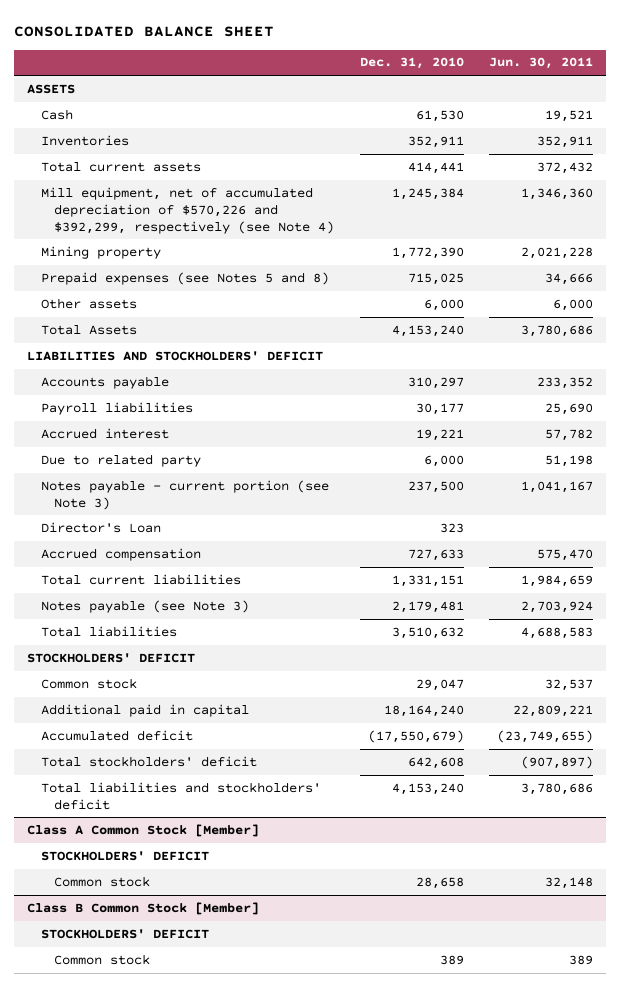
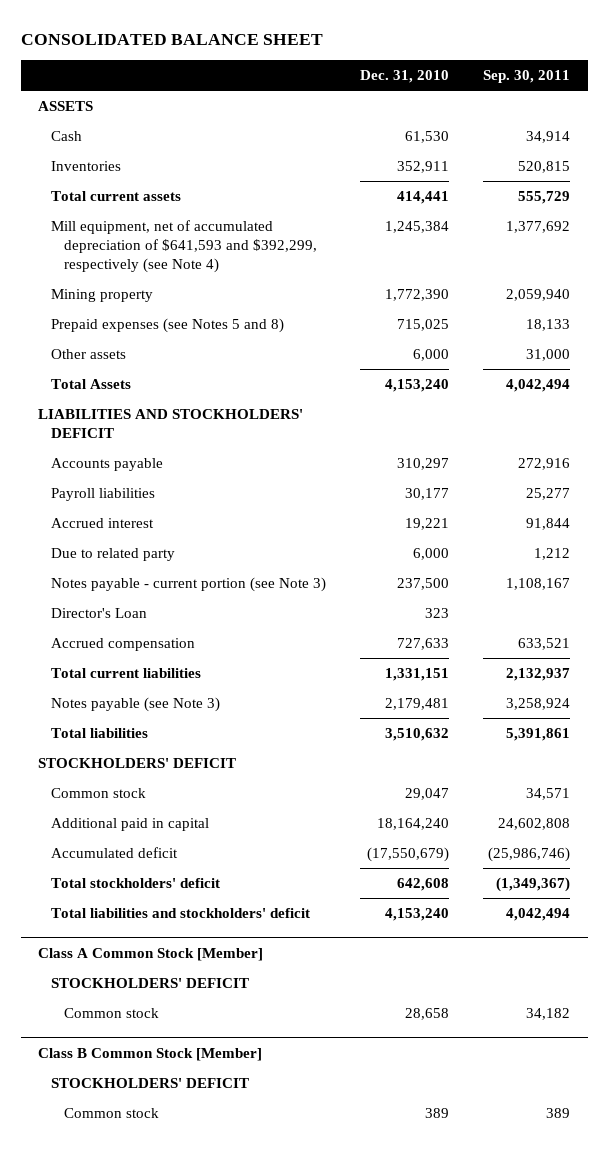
- | Dec. 31, 2010 | Jun. 30, 2011
+ | Dec. 31, 2010 | Sep. 30, 2011
- Mill equipment, net of accumulated depreciation of $570,226 and $392,299, respectively (see Note 4) | 1,245,384 | 1,346,360
+ Mill equipment, net of accumulated depreciation of $641,593 and $392,299, respectively (see Note 4) | 1,245,384 | 1,377,692

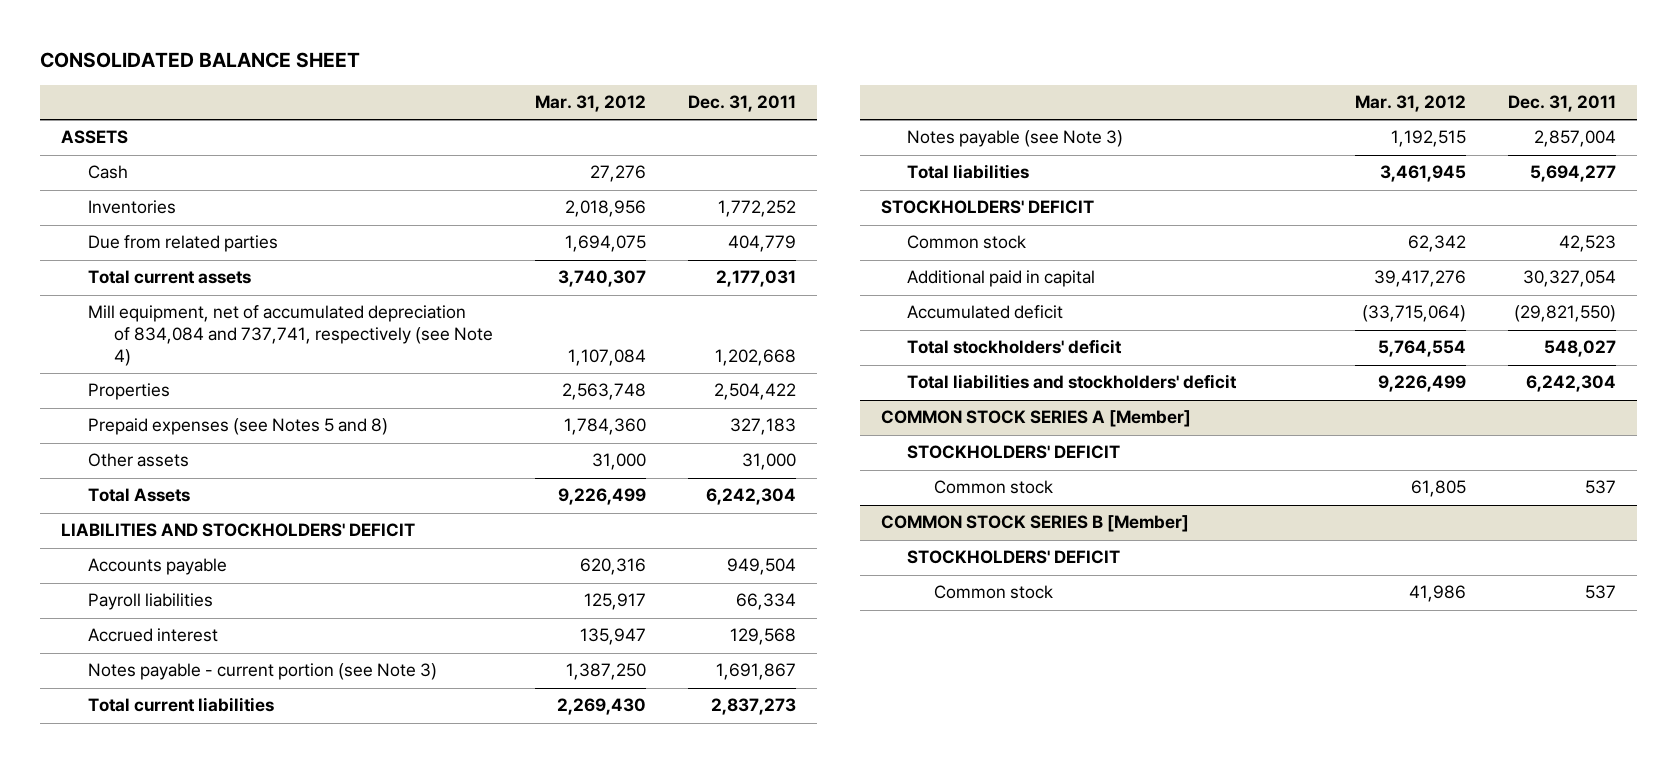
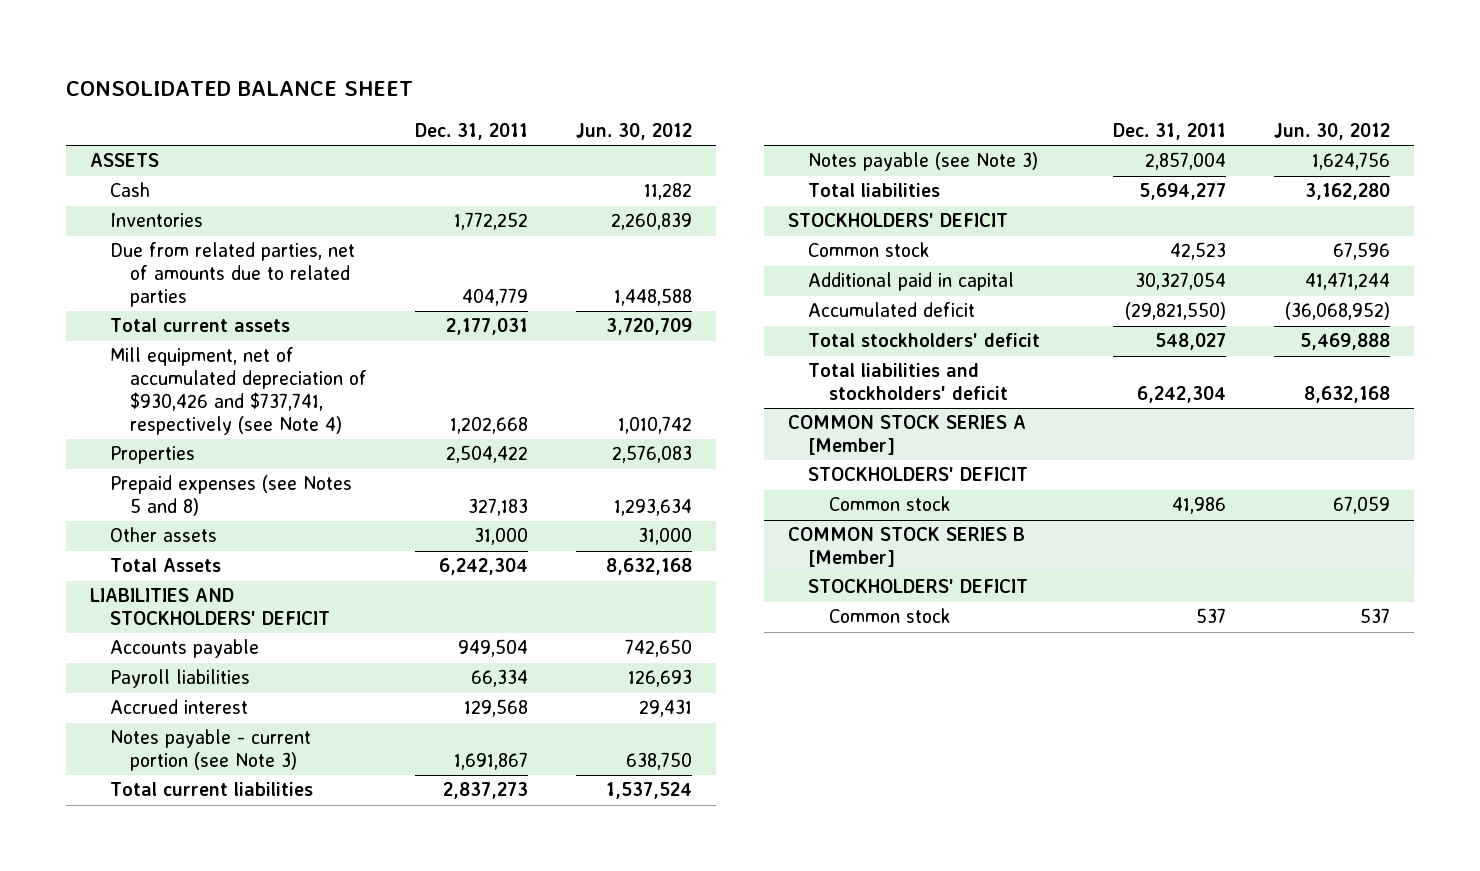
- | Mar. 31, 2012 | Dec. 31, 2011
+ | Dec. 31, 2011 | Jun. 30, 2012
- Due from related parties | 1,694,075 | 404,779
+ Due from related parties, net of amounts due to related parties | 404,779 | 1,448,588
- Mill equipment, net of accumulated depreciation of 834,084 and 737,741, respectively (see Note 4) | 1,107,084 | 1,202,668
+ Mill equipment, net of accumulated depreciation of $930,426 and $737,741, respectively (see Note 4) | 1,202,668 | 1,010,742
@ COMMON STOCK SERIES A [Member]
- Common stock | 61,805 | 537
+ Common stock | 41,986 | 67,059

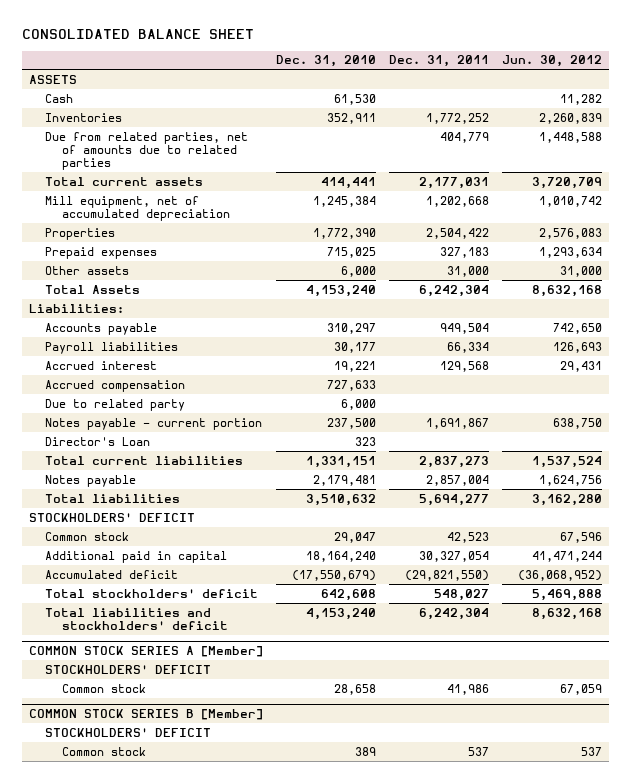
- | Dec. 31, 2011 | Jun. 30, 2012
+ | Dec. 31, 2010 | Dec. 31, 2011 | Jun. 30, 2012
- Mill equipment, net of accumulated depreciation of $930,426 and $737,741, respectively (see Note 4) | 1,202,668 | 1,010,742
+ Mill equipment, net of accumulated depreciation | 1,245,384 | 1,202,668 | 1,010,742
- Prepaid expenses (see Notes 5 and 8) | 327,183 | 1,293,634
+ Prepaid expenses | 715,025 | 327,183 | 1,293,634
- LIABILITIES AND STOCKHOLDERS' DEFICIT
+ Liabilities:
- Notes payable - current portion (see Note 3) | 1,691,867 | 638,750
+ Accrued compensation | 727,633 | |
+ Due to related party | 6,000 | |
+ Notes payable - current portion | 237,500 | 1,691,867 | 638,750
+ Director's Loan | 323 | |
- Notes payable (see Note 3) | 2,857,004 | 1,624,756
+ Notes payable | 2,179,481 | 2,857,004 | 1,624,756

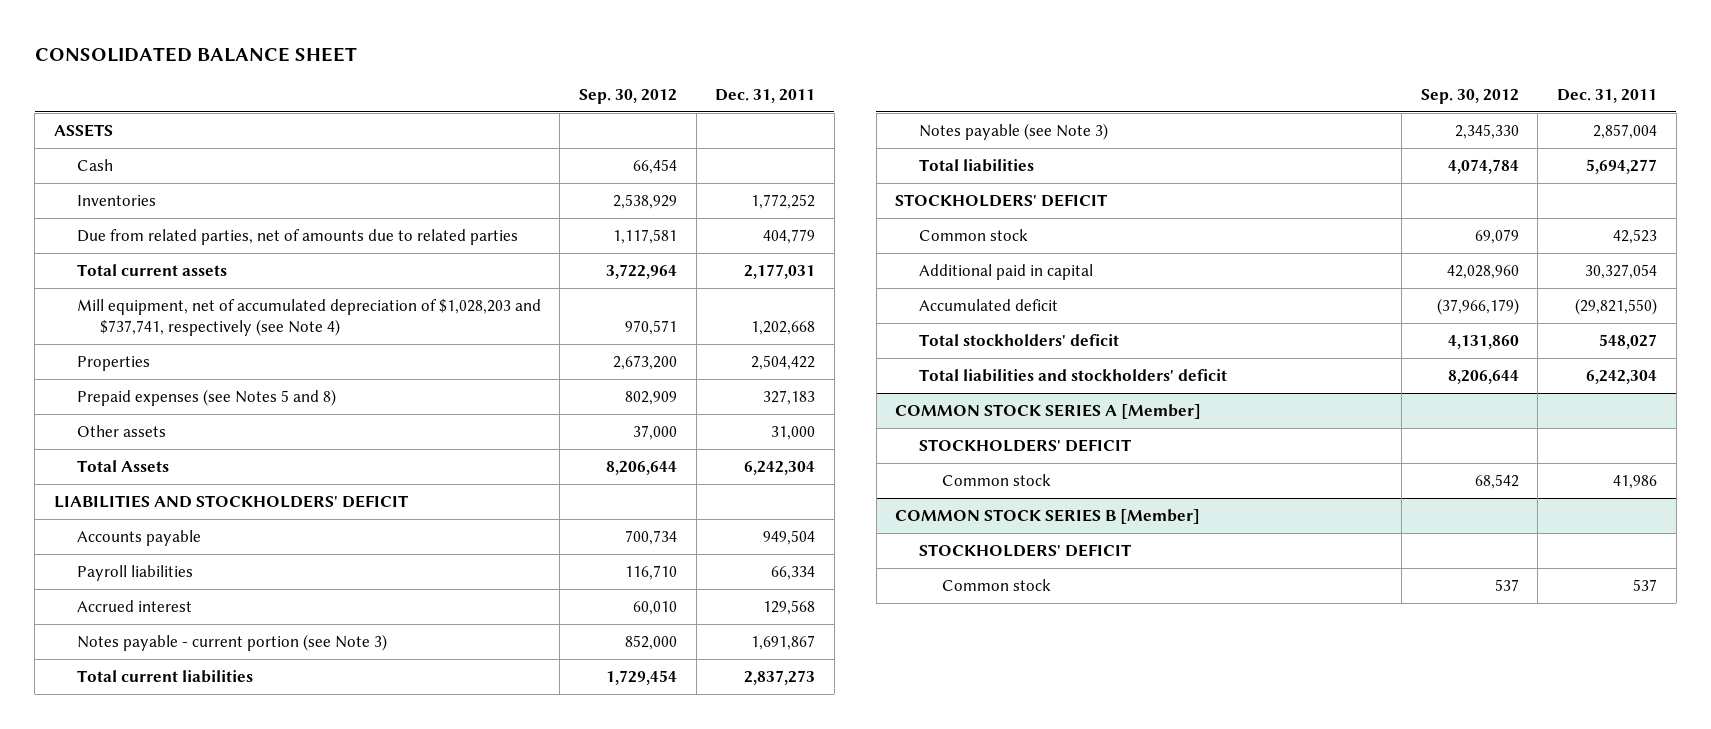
- | Dec. 31, 2010 | Dec. 31, 2011 | Jun. 30, 2012
+ | Sep. 30, 2012 | Dec. 31, 2011
- Mill equipment, net of accumulated depreciation | 1,245,384 | 1,202,668 | 1,010,742
+ Mill equipment, net of accumulated depreciation of $1,028,203 and $737,741, respectively (see Note 4) | 970,571 | 1,202,668
- Prepaid expenses | 715,025 | 327,183 | 1,293,634
+ Prepaid expenses (see Notes 5 and 8) | 802,909 | 327,183
- Liabilities:
+ LIABILITIES AND STOCKHOLDERS' DEFICIT
- Accrued compensation | 727,633 | |
- Due to related party | 6,000 | |
- Notes payable - current portion | 237,500 | 1,691,867 | 638,750
- Director's Loan | 323 | |
+ Notes payable - current portion (see Note 3) | 852,000 | 1,691,867
- Notes payable | 2,179,481 | 2,857,004 | 1,624,756
+ Notes payable (see Note 3) | 2,345,330 | 2,857,004

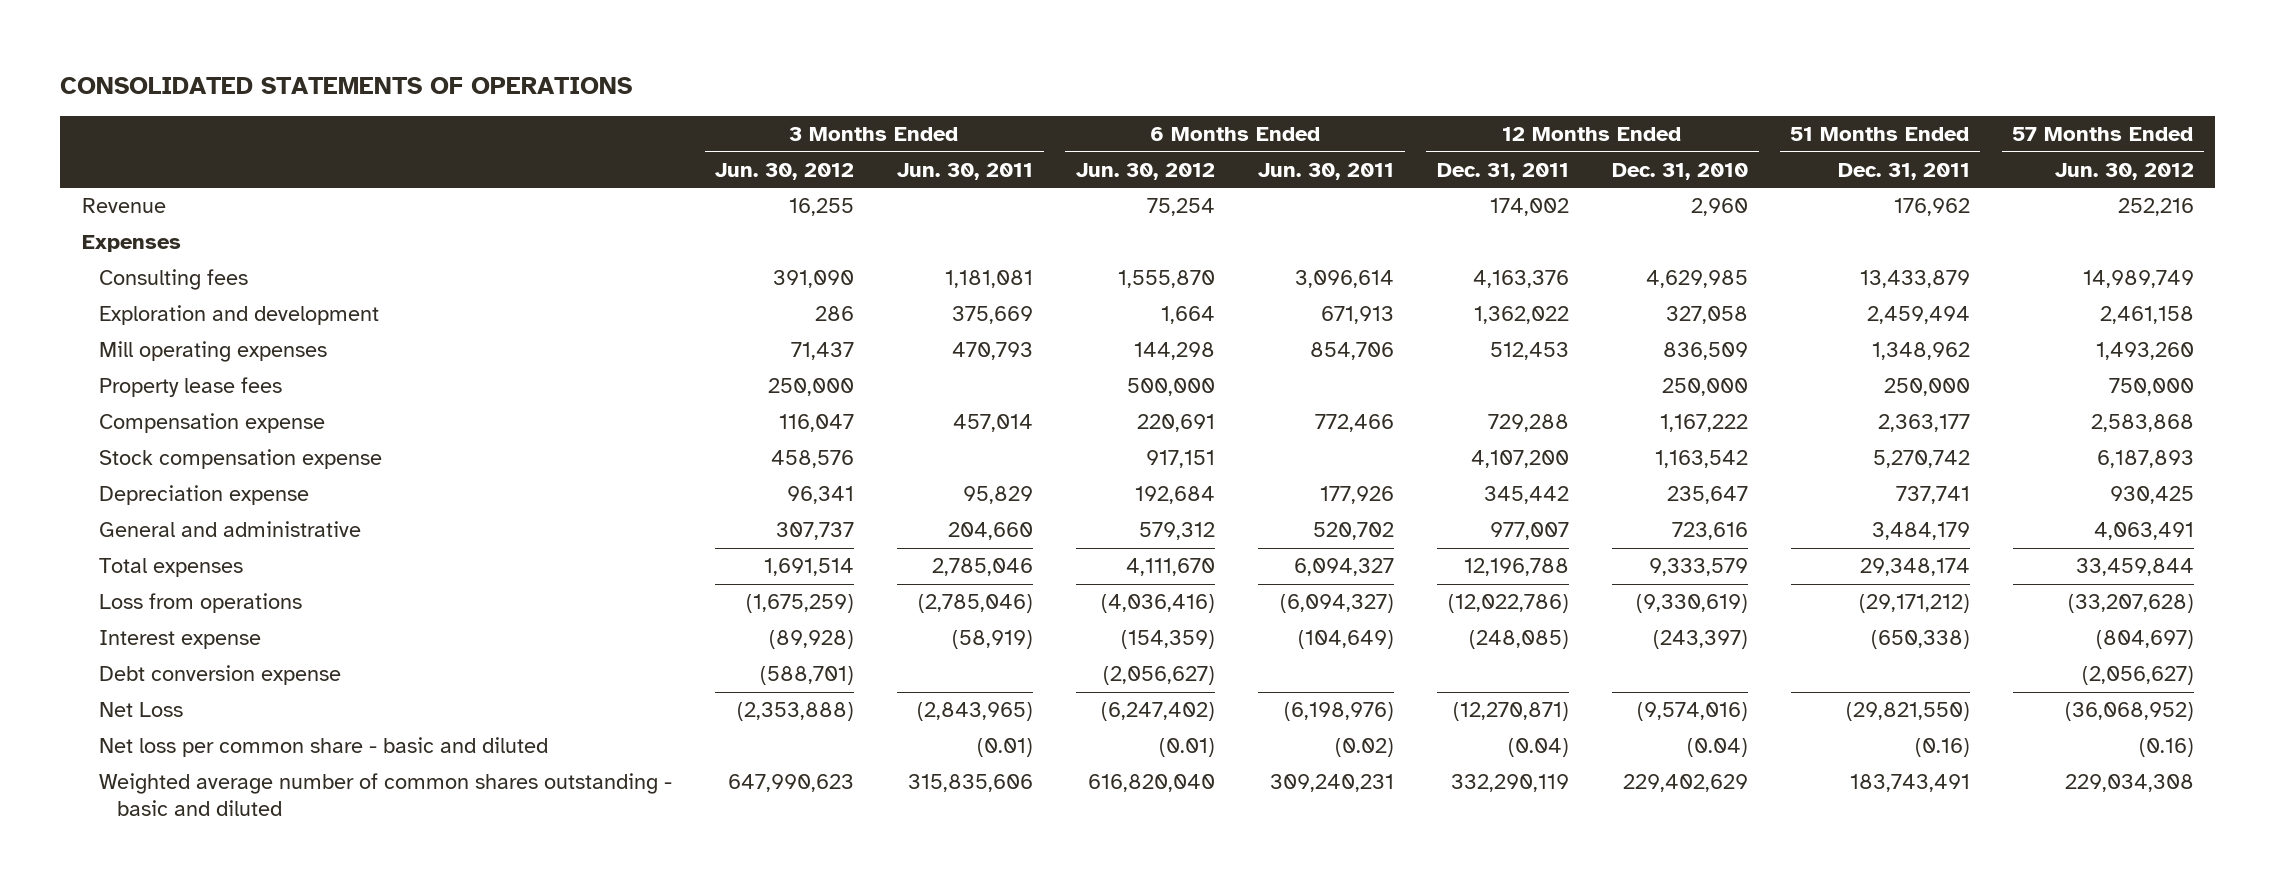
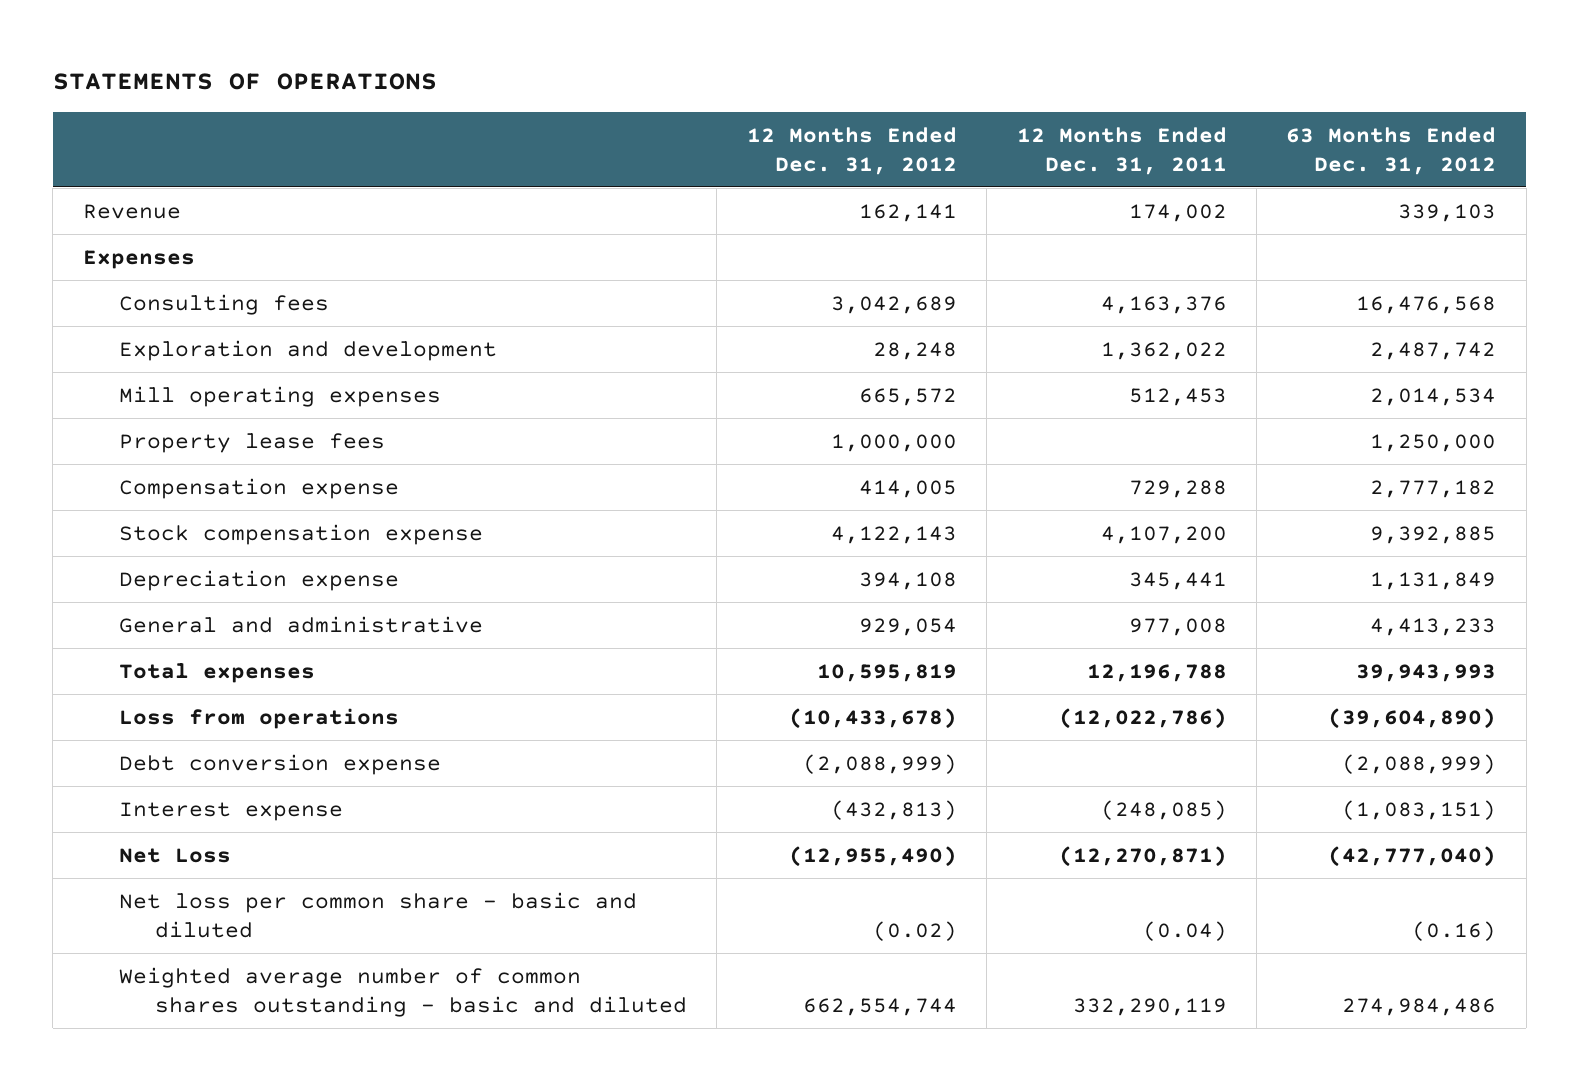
- CONSOLIDATED STATEMENTS OF OPERATIONS
+ STATEMENTS OF OPERATIONS
- | 3 Months Ended Jun. 30, 2012 | 3 Months Ended Jun. 30, 2011 | 6 Months Ended Jun. 30, 2012 | 6 Months Ended Jun. 30, 2011 | 12 Months Ended Dec. 31, 2011 | 12 Months Ended Dec. 31, 2010 | 51 Months Ended Dec. 31, 2011 | 57 Months Ended Jun. 30, 2012
+ | 12 Months Ended Dec. 31, 2012 | 12 Months Ended Dec. 31, 2011 | 63 Months Ended Dec. 31, 2012
- Depreciation expense | 96,341 | 95,829 | 192,684 | 177,926 | 345,442 | 235,647 | 737,741 | 930,425
- General and administrative | 307,737 | 204,660 | 579,312 | 520,702 | 977,007 | 723,616 | 3,484,179 | 4,063,491
+ Depreciation expense | 394,108 | 345,441 | 1,131,849
+ General and administrative | 929,054 | 977,008 | 4,413,233
moved down: Interest expense | (432,813) | (248,085) | (1,083,151)

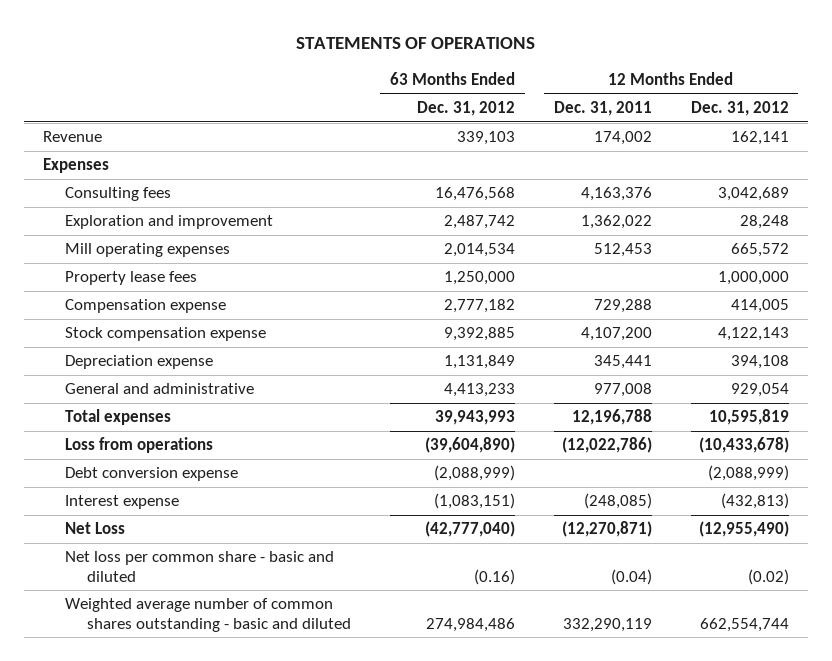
- | 12 Months Ended Dec. 31, 2012 | 12 Months Ended Dec. 31, 2011 | 63 Months Ended Dec. 31, 2012
+ | 63 Months Ended Dec. 31, 2012 | 12 Months Ended Dec. 31, 2011 | 12 Months Ended Dec. 31, 2012
- Exploration and development | 28,248 | 1,362,022 | 2,487,742
+ Exploration and improvement | 2,487,742 | 1,362,022 | 28,248

